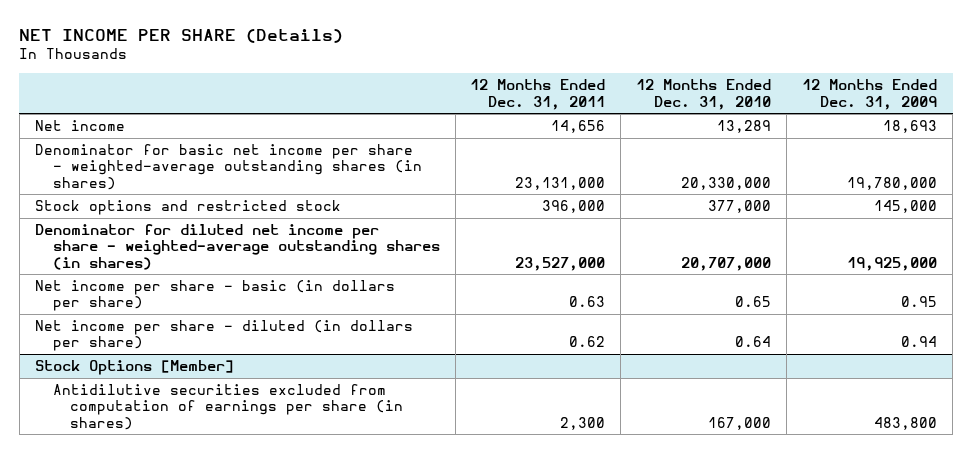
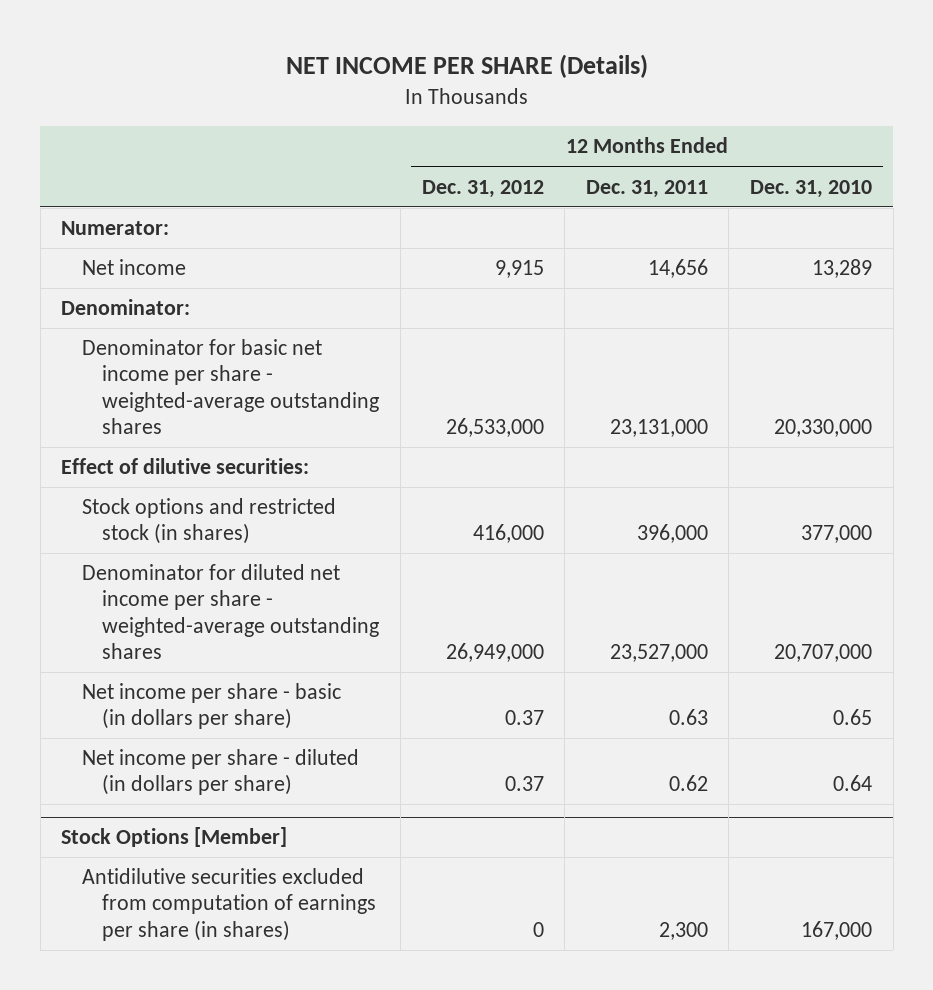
- | 12 Months Ended Dec. 31, 2011 | 12 Months Ended Dec. 31, 2010 | 12 Months Ended Dec. 31, 2009
+ | 12 Months Ended Dec. 31, 2012 | 12 Months Ended Dec. 31, 2011 | 12 Months Ended Dec. 31, 2010
+ Numerator:
- Denominator for basic net income per share - weighted-average outstanding shares (in shares) | 23,131,000 | 20,330,000 | 19,780,000
- Stock options and restricted stock | 396,000 | 377,000 | 145,000
- Denominator for diluted net income per share - weighted-average outstanding shares (in shares) | 23,527,000 | 20,707,000 | 19,925,000
+ Denominator:
+ Denominator for basic net income per share - weighted-average outstanding shares | 26,533,000 | 23,131,000 | 20,330,000
+ Effect of dilutive securities:
+ Stock options and restricted stock (in shares) | 416,000 | 396,000 | 377,000
+ Denominator for diluted net income per share - weighted-average outstanding shares | 26,949,000 | 23,527,000 | 20,707,000

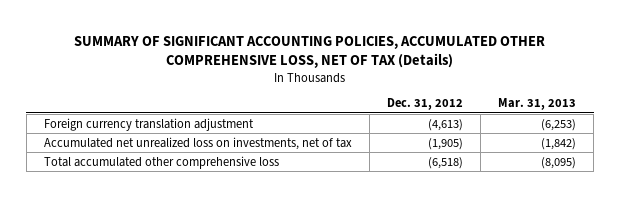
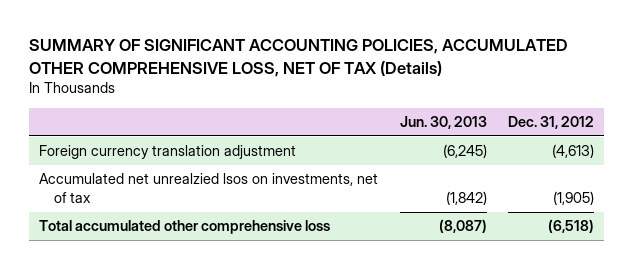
- | Dec. 31, 2012 | Mar. 31, 2013
+ | Jun. 30, 2013 | Dec. 31, 2012
- Accumulated net unrealized loss on investments, net of tax | (1,905) | (1,842)
+ Accumulated net unrealzied lsos on investments, net of tax | (1,842) | (1,905)

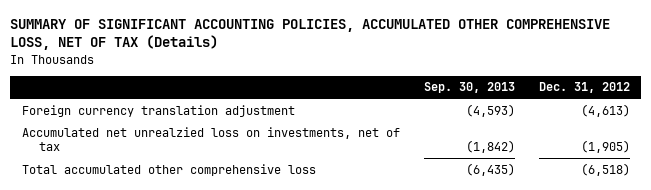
- | Jun. 30, 2013 | Dec. 31, 2012
+ | Sep. 30, 2013 | Dec. 31, 2012
- Accumulated net unrealzied lsos on investments, net of tax | (1,842) | (1,905)
+ Accumulated net unrealzied loss on investments, net of tax | (1,842) | (1,905)

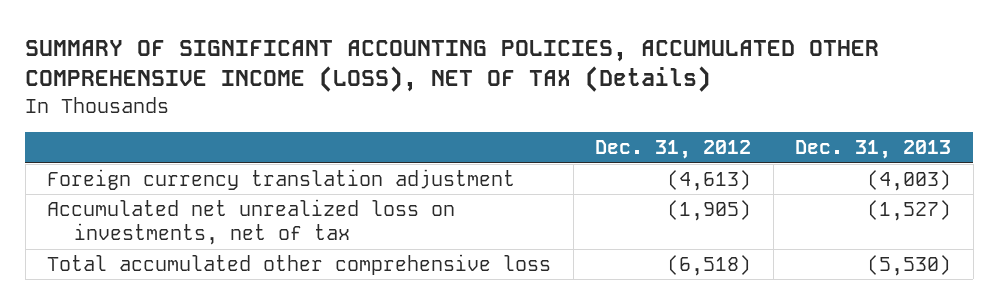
- SUMMARY OF SIGNIFICANT ACCOUNTING POLICIES, ACCUMULATED OTHER COMPREHENSIVE LOSS, NET OF TAX (Details)
+ SUMMARY OF SIGNIFICANT ACCOUNTING POLICIES, ACCUMULATED OTHER COMPREHENSIVE INCOME (LOSS), NET OF TAX (Details)
- | Sep. 30, 2013 | Dec. 31, 2012
+ | Dec. 31, 2012 | Dec. 31, 2013
- Accumulated net unrealzied loss on investments, net of tax | (1,842) | (1,905)
+ Accumulated net unrealized loss on investments, net of tax | (1,905) | (1,527)

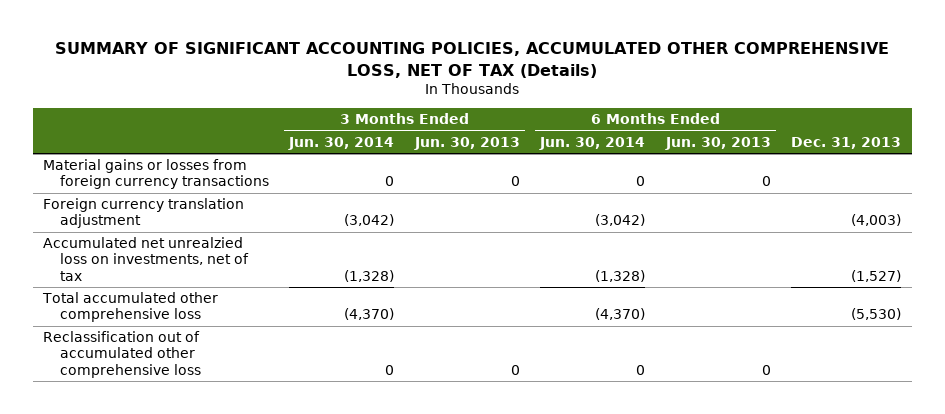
- SUMMARY OF SIGNIFICANT ACCOUNTING POLICIES, ACCUMULATED OTHER COMPREHENSIVE INCOME (LOSS), NET OF TAX (Details)
+ SUMMARY OF SIGNIFICANT ACCOUNTING POLICIES, ACCUMULATED OTHER COMPREHENSIVE LOSS, NET OF TAX (Details)
- | Dec. 31, 2012 | Dec. 31, 2013
+ | 3 Months Ended Jun. 30, 2014 | 3 Months Ended Jun. 30, 2013 | 6 Months Ended Jun. 30, 2014 | 6 Months Ended Jun. 30, 2013 | Dec. 31, 2013
+ Material gains or losses from foreign currency transactions | 0 | 0 | 0 | 0 |
- Accumulated net unrealized loss on investments, net of tax | (1,905) | (1,527)
+ Accumulated net unrealzied loss on investments, net of tax | (1,328) | | (1,328) | | (1,527)
+ Reclassification out of accumulated other comprehensive loss | 0 | 0 | 0 | 0 |

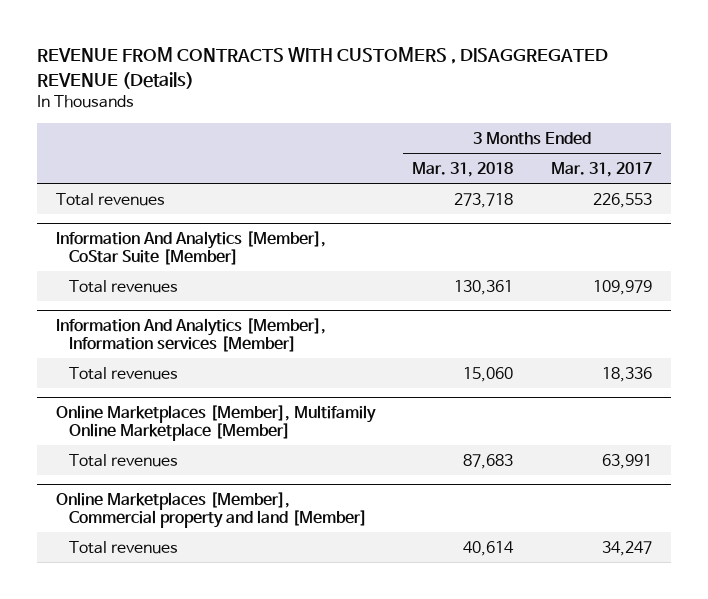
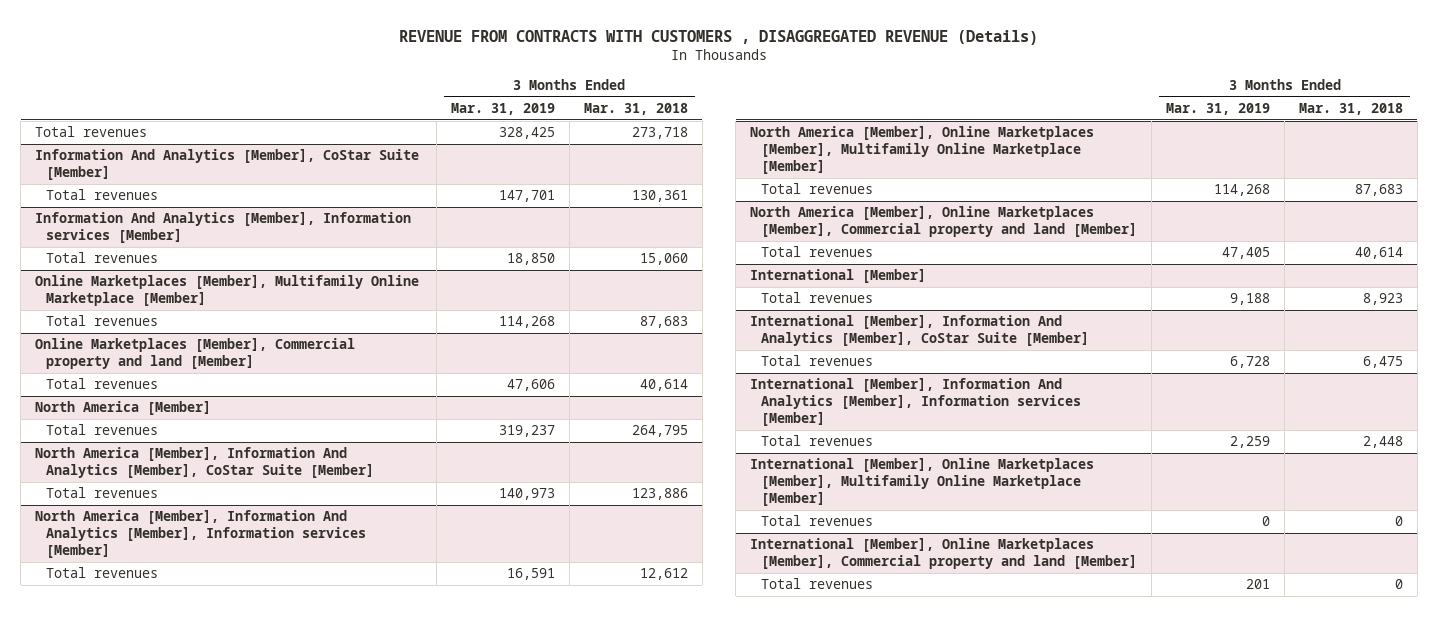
- | 3 Months Ended Mar. 31, 2018 | 3 Months Ended Mar. 31, 2017
+ | 3 Months Ended Mar. 31, 2019 | 3 Months Ended Mar. 31, 2018
+ North America [Member]
+ Total revenues | 319,237 | 264,795
+ North America [Member], Information And Analytics [Member], CoStar Suite [Member]
+ Total revenues | 140,973 | 123,886
+ North America [Member], Information And Analytics [Member], Information services [Member]
+ Total revenues | 16,591 | 12,612
+ North America [Member], Online Marketplaces [Member], Multifamily Online Marketplace [Member]
+ Total revenues | 114,268 | 87,683
+ North America [Member], Online Marketplaces [Member], Commercial property and land [Member]
+ Total revenues | 47,405 | 40,614
+ International [Member]
+ Total revenues | 9,188 | 8,923
+ International [Member], Information And Analytics [Member], CoStar Suite [Member]
+ Total revenues | 6,728 | 6,475
+ International [Member], Information And Analytics [Member], Information services [Member]
+ Total revenues | 2,259 | 2,448
+ International [Member], Online Marketplaces [Member], Multifamily Online Marketplace [Member]
+ Total revenues | 0 | 0
+ International [Member], Online Marketplaces [Member], Commercial property and land [Member]
+ Total revenues | 201 | 0

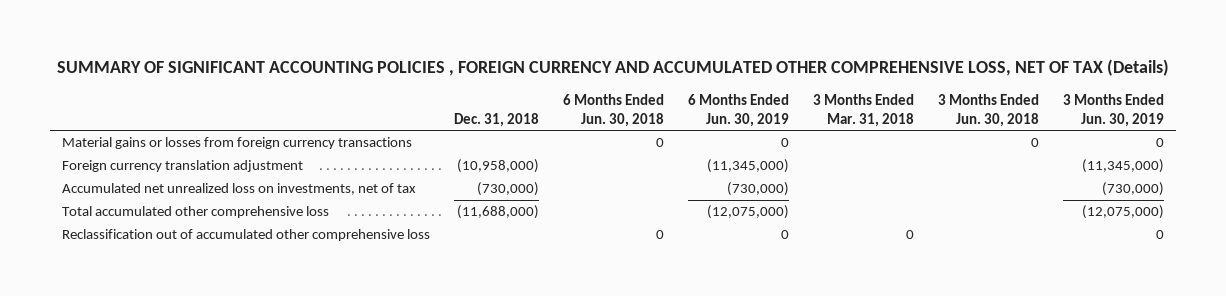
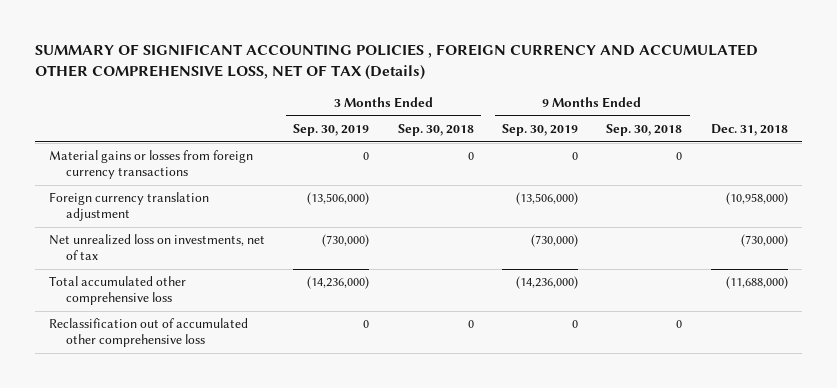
- | Dec. 31, 2018 | 6 Months Ended Jun. 30, 2018 | 6 Months Ended Jun. 30, 2019 | 3 Months Ended Mar. 31, 2018 | 3 Months Ended Jun. 30, 2018 | 3 Months Ended Jun. 30, 2019
+ | 3 Months Ended Sep. 30, 2019 | 3 Months Ended Sep. 30, 2018 | 9 Months Ended Sep. 30, 2019 | 9 Months Ended Sep. 30, 2018 | Dec. 31, 2018
- Accumulated net unrealized loss on investments, net of tax | (730,000) | | (730,000) | | | (730,000)
+ Net unrealized loss on investments, net of tax | (730,000) | | (730,000) | | (730,000)

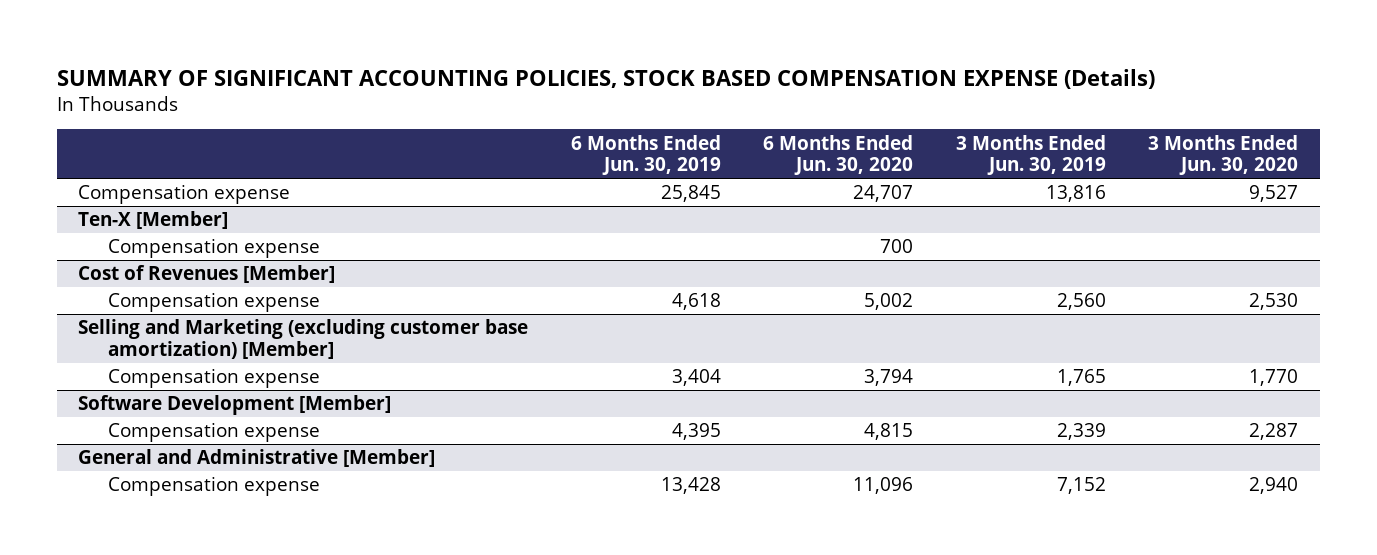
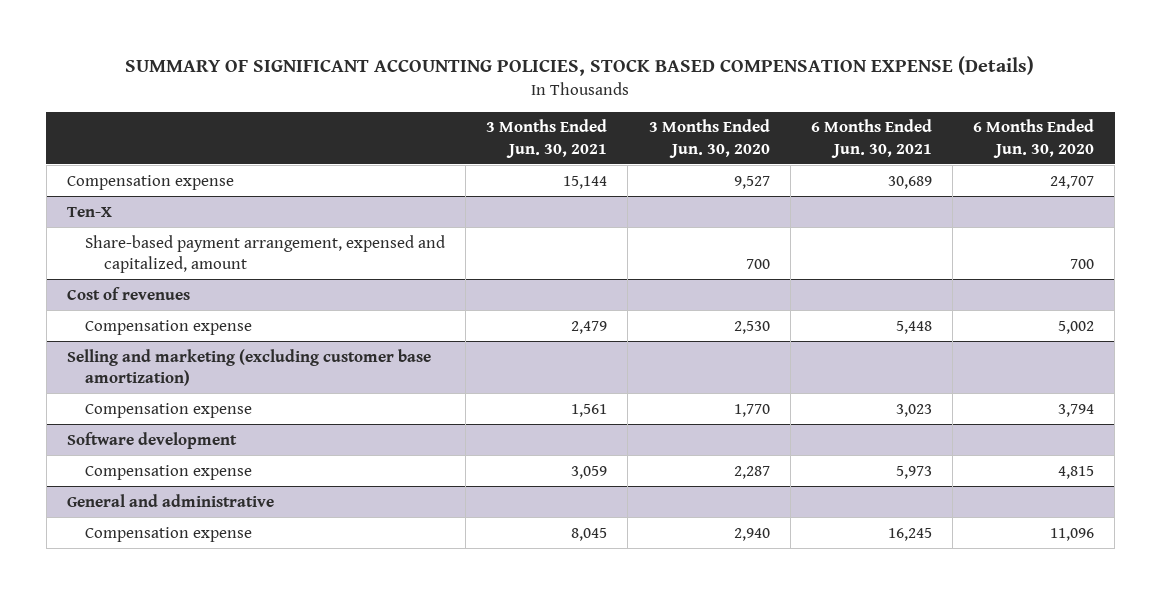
- | 6 Months Ended Jun. 30, 2019 | 6 Months Ended Jun. 30, 2020 | 3 Months Ended Jun. 30, 2019 | 3 Months Ended Jun. 30, 2020
+ | 3 Months Ended Jun. 30, 2021 | 3 Months Ended Jun. 30, 2020 | 6 Months Ended Jun. 30, 2021 | 6 Months Ended Jun. 30, 2020
- Ten-X [Member]
- Compensation expense | | 700 | |
- Cost of Revenues [Member]
+ Ten-X
+ Share-based payment arrangement, expensed and capitalized, amount | | 700 | | 700
+ Cost of revenues
- Selling and Marketing (excluding customer base amortization) [Member]
+ Selling and marketing (excluding customer base amortization)
- Software Development [Member]
+ Software development
- General and Administrative [Member]
+ General and administrative

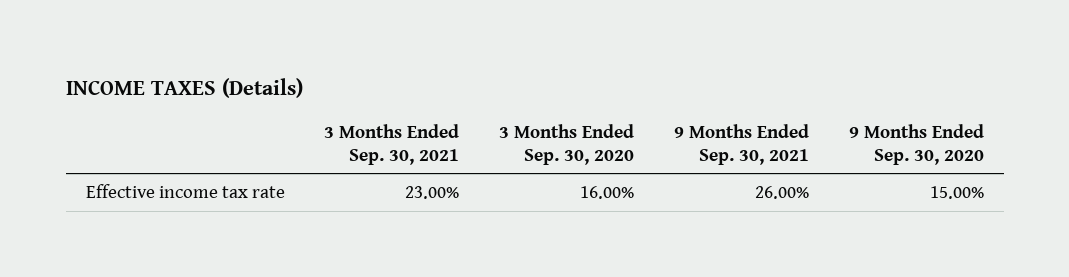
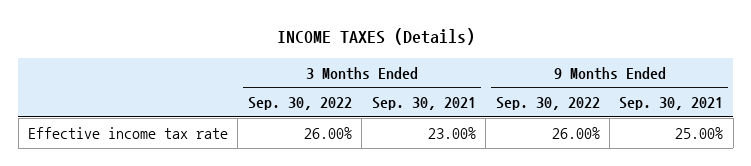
- | 3 Months Ended Sep. 30, 2021 | 3 Months Ended Sep. 30, 2020 | 9 Months Ended Sep. 30, 2021 | 9 Months Ended Sep. 30, 2020
+ | 3 Months Ended Sep. 30, 2022 | 3 Months Ended Sep. 30, 2021 | 9 Months Ended Sep. 30, 2022 | 9 Months Ended Sep. 30, 2021
- Effective income tax rate | 23.00% | 16.00% | 26.00% | 15.00%
+ Effective income tax rate | 26.00% | 23.00% | 26.00% | 25.00%

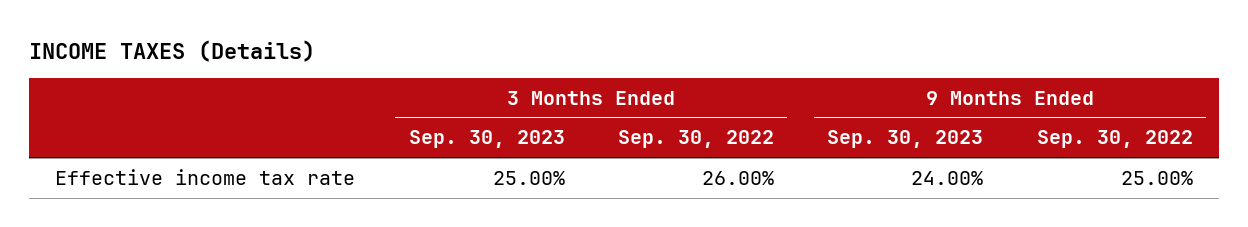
- | 3 Months Ended Sep. 30, 2022 | 3 Months Ended Sep. 30, 2021 | 9 Months Ended Sep. 30, 2022 | 9 Months Ended Sep. 30, 2021
+ | 3 Months Ended Sep. 30, 2023 | 3 Months Ended Sep. 30, 2022 | 9 Months Ended Sep. 30, 2023 | 9 Months Ended Sep. 30, 2022
- Effective income tax rate | 26.00% | 23.00% | 26.00% | 25.00%
+ Effective income tax rate | 25.00% | 26.00% | 24.00% | 25.00%

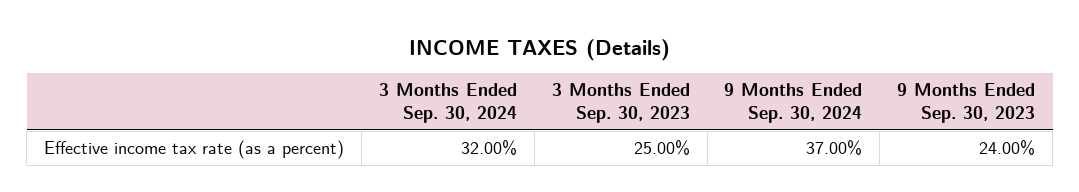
- | 3 Months Ended Sep. 30, 2023 | 3 Months Ended Sep. 30, 2022 | 9 Months Ended Sep. 30, 2023 | 9 Months Ended Sep. 30, 2022
+ | 3 Months Ended Sep. 30, 2024 | 3 Months Ended Sep. 30, 2023 | 9 Months Ended Sep. 30, 2024 | 9 Months Ended Sep. 30, 2023
- Effective income tax rate | 25.00% | 26.00% | 24.00% | 25.00%
+ Effective income tax rate (as a percent) | 32.00% | 25.00% | 37.00% | 24.00%

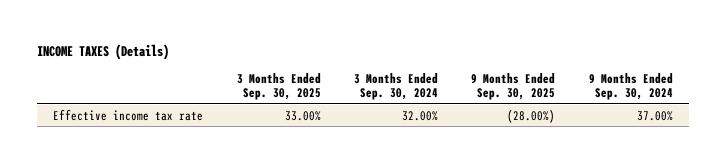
- | 3 Months Ended Sep. 30, 2024 | 3 Months Ended Sep. 30, 2023 | 9 Months Ended Sep. 30, 2024 | 9 Months Ended Sep. 30, 2023
+ | 3 Months Ended Sep. 30, 2025 | 3 Months Ended Sep. 30, 2024 | 9 Months Ended Sep. 30, 2025 | 9 Months Ended Sep. 30, 2024
- Effective income tax rate (as a percent) | 32.00% | 25.00% | 37.00% | 24.00%
+ Effective income tax rate | 33.00% | 32.00% | (28.00%) | 37.00%

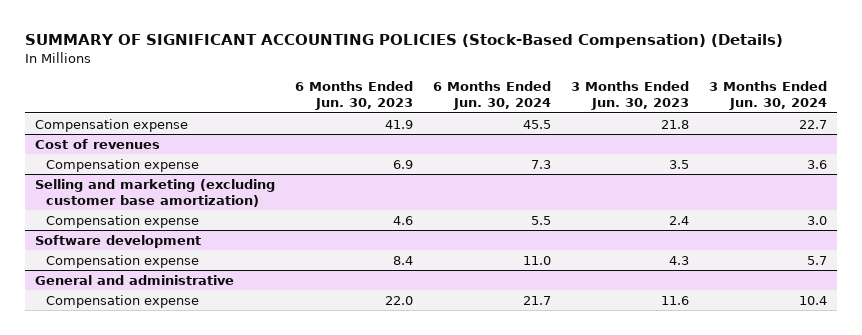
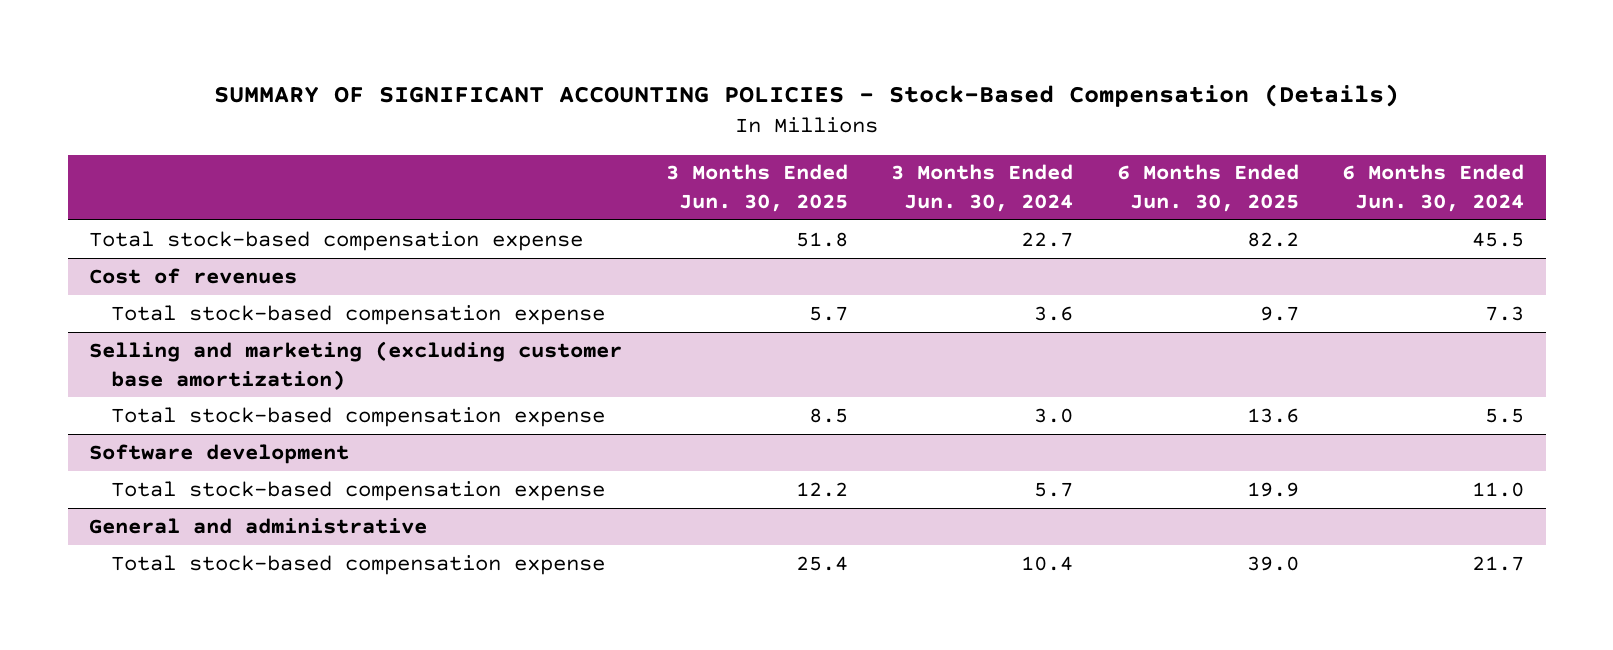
- SUMMARY OF SIGNIFICANT ACCOUNTING POLICIES (Stock-Based Compensation) (Details)
+ SUMMARY OF SIGNIFICANT ACCOUNTING POLICIES - Stock-Based Compensation (Details)
- | 6 Months Ended Jun. 30, 2023 | 6 Months Ended Jun. 30, 2024 | 3 Months Ended Jun. 30, 2023 | 3 Months Ended Jun. 30, 2024
+ | 3 Months Ended Jun. 30, 2025 | 3 Months Ended Jun. 30, 2024 | 6 Months Ended Jun. 30, 2025 | 6 Months Ended Jun. 30, 2024
- Compensation expense | 41.9 | 45.5 | 21.8 | 22.7
+ Total stock-based compensation expense | 51.8 | 22.7 | 82.2 | 45.5
@ Cost of revenues
- Compensation expense | 6.9 | 7.3 | 3.5 | 3.6
+ Total stock-based compensation expense | 5.7 | 3.6 | 9.7 | 7.3
@ Selling and marketing (excluding customer base amortization)
- Compensation expense | 4.6 | 5.5 | 2.4 | 3.0
+ Total stock-based compensation expense | 8.5 | 3.0 | 13.6 | 5.5
@ Software development
- Compensation expense | 8.4 | 11.0 | 4.3 | 5.7
+ Total stock-based compensation expense | 12.2 | 5.7 | 19.9 | 11.0
@ General and administrative
- Compensation expense | 22.0 | 21.7 | 11.6 | 10.4
+ Total stock-based compensation expense | 25.4 | 10.4 | 39.0 | 21.7

